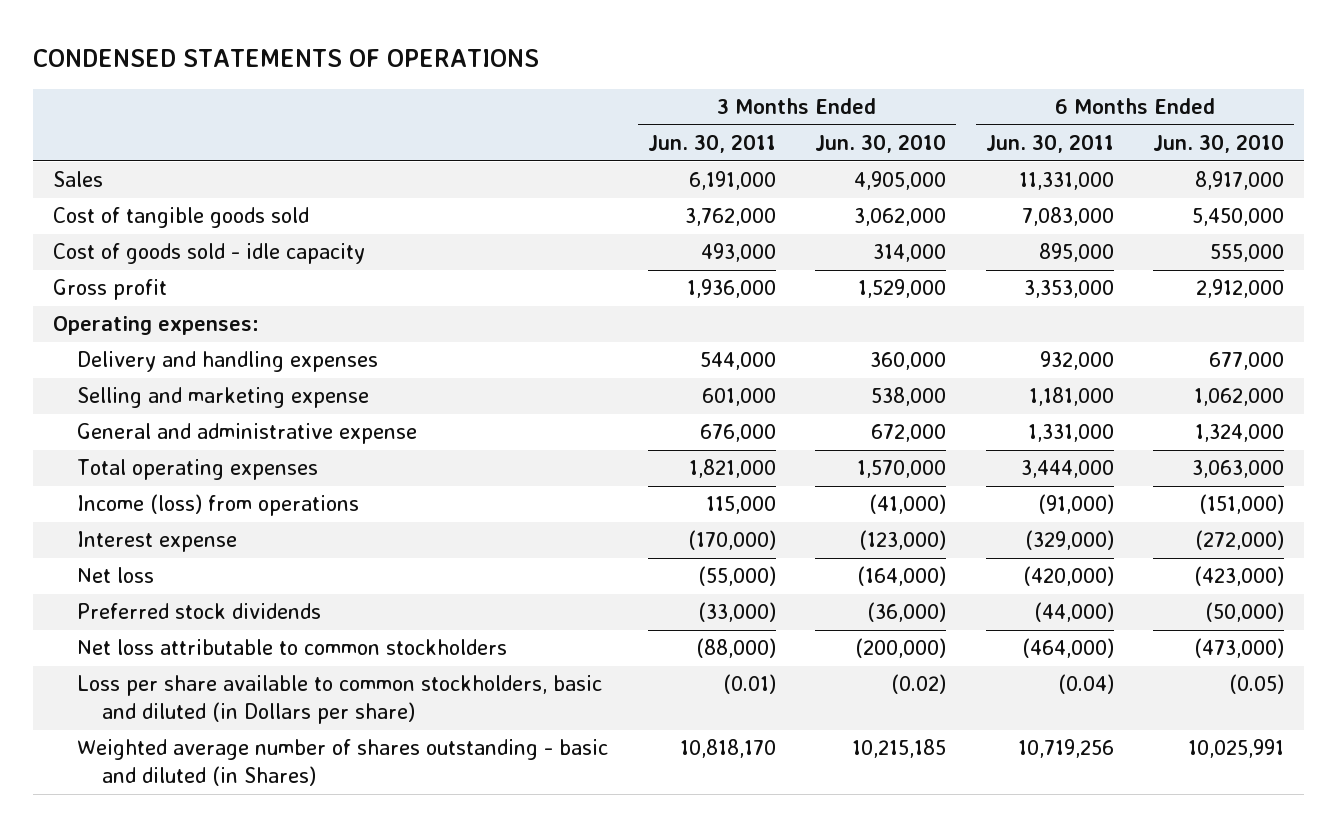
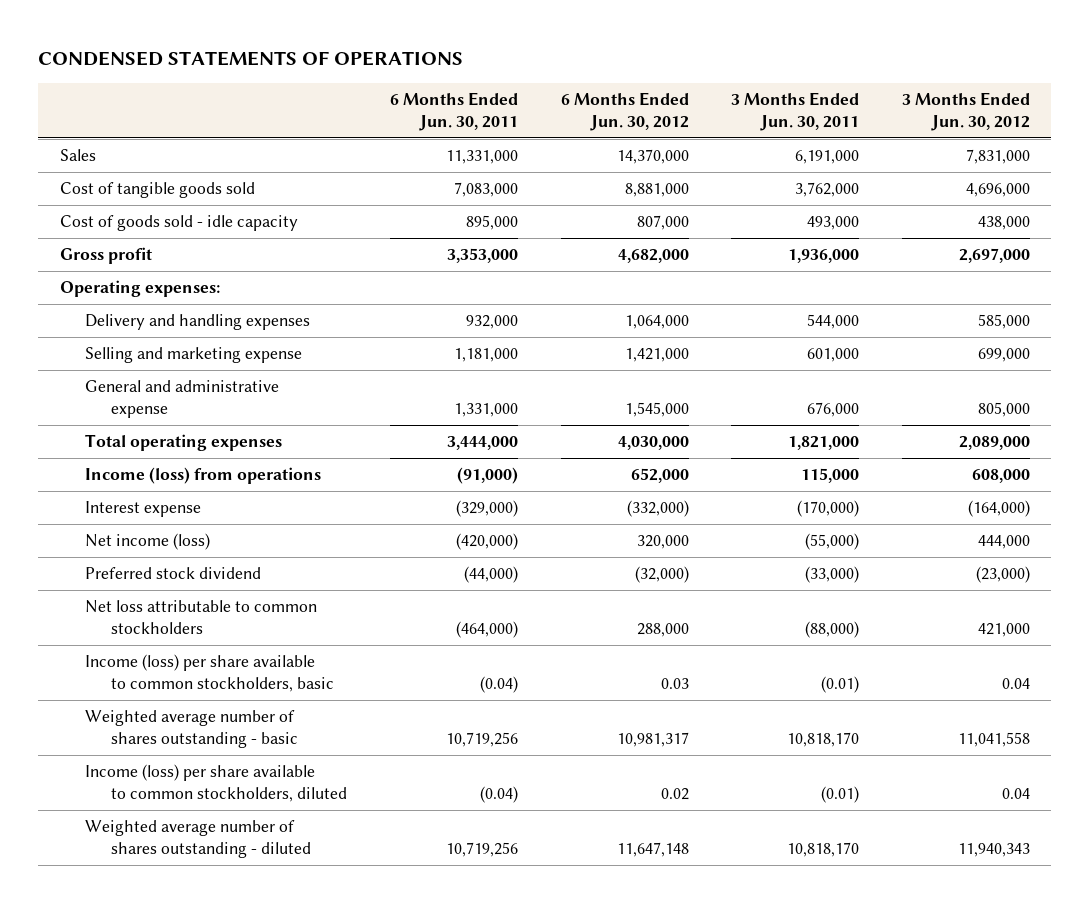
- | 3 Months Ended Jun. 30, 2011 | 3 Months Ended Jun. 30, 2010 | 6 Months Ended Jun. 30, 2011 | 6 Months Ended Jun. 30, 2010
+ | 6 Months Ended Jun. 30, 2011 | 6 Months Ended Jun. 30, 2012 | 3 Months Ended Jun. 30, 2011 | 3 Months Ended Jun. 30, 2012
- Net loss | (55,000) | (164,000) | (420,000) | (423,000)
- Preferred stock dividends | (33,000) | (36,000) | (44,000) | (50,000)
+ Net income (loss) | (420,000) | 320,000 | (55,000) | 444,000
+ Preferred stock dividend | (44,000) | (32,000) | (33,000) | (23,000)
- Loss per share available to common stockholders, basic and diluted (in Dollars per share) | (0.01) | (0.02) | (0.04) | (0.05)
- Weighted average number of shares outstanding - basic and diluted (in Shares) | 10,818,170 | 10,215,185 | 10,719,256 | 10,025,991
+ Income (loss) per share available to common stockholders, basic | (0.04) | 0.03 | (0.01) | 0.04
+ Weighted average number of shares outstanding - basic | 10,719,256 | 10,981,317 | 10,818,170 | 11,041,558
+ Income (loss) per share available to common stockholders, diluted | (0.04) | 0.02 | (0.01) | 0.04
+ Weighted average number of shares outstanding - diluted | 10,719,256 | 11,647,148 | 10,818,170 | 11,940,343

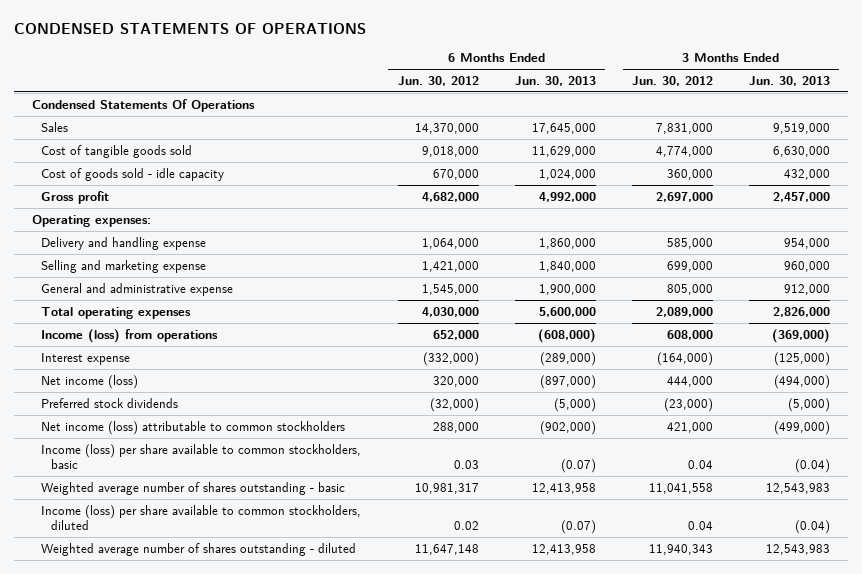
- | 6 Months Ended Jun. 30, 2011 | 6 Months Ended Jun. 30, 2012 | 3 Months Ended Jun. 30, 2011 | 3 Months Ended Jun. 30, 2012
+ | 6 Months Ended Jun. 30, 2012 | 6 Months Ended Jun. 30, 2013 | 3 Months Ended Jun. 30, 2012 | 3 Months Ended Jun. 30, 2013
+ Condensed Statements Of Operations
- Cost of tangible goods sold | 7,083,000 | 8,881,000 | 3,762,000 | 4,696,000
- Cost of goods sold - idle capacity | 895,000 | 807,000 | 493,000 | 438,000
+ Cost of tangible goods sold | 9,018,000 | 11,629,000 | 4,774,000 | 6,630,000
+ Cost of goods sold - idle capacity | 670,000 | 1,024,000 | 360,000 | 432,000
- Delivery and handling expenses | 932,000 | 1,064,000 | 544,000 | 585,000
+ Delivery and handling expense | 1,064,000 | 1,860,000 | 585,000 | 954,000
- Preferred stock dividend | (44,000) | (32,000) | (33,000) | (23,000)
- Net loss attributable to common stockholders | (464,000) | 288,000 | (88,000) | 421,000
+ Preferred stock dividends | (32,000) | (5,000) | (23,000) | (5,000)
+ Net income (loss) attributable to common stockholders | 288,000 | (902,000) | 421,000 | (499,000)

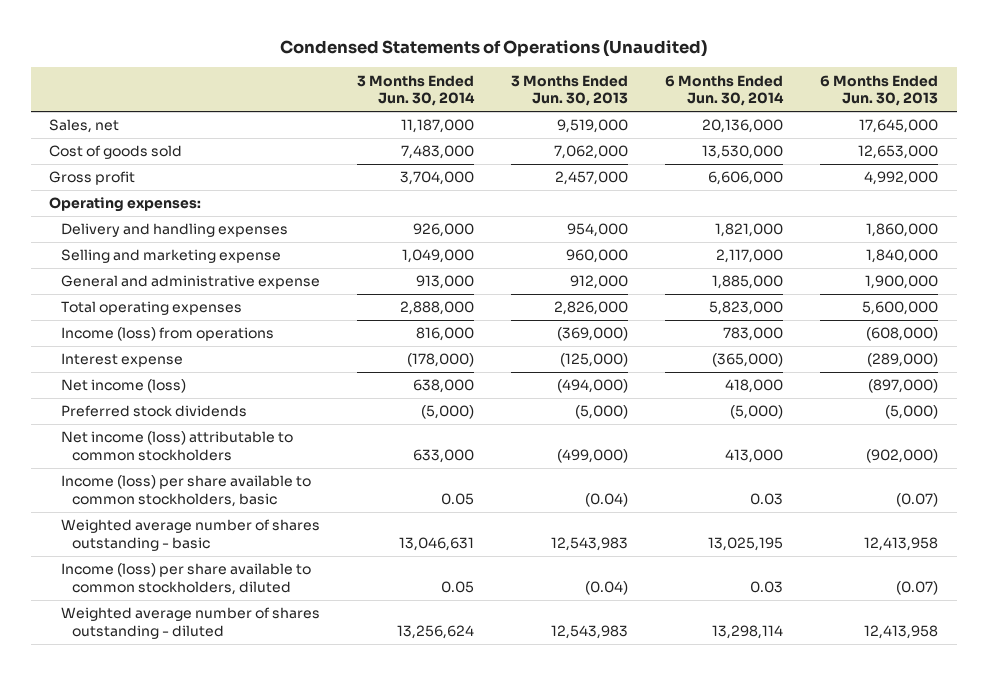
- CONDENSED STATEMENTS OF OPERATIONS
+ Condensed Statements of Operations (Unaudited)
- | 6 Months Ended Jun. 30, 2012 | 6 Months Ended Jun. 30, 2013 | 3 Months Ended Jun. 30, 2012 | 3 Months Ended Jun. 30, 2013
+ | 3 Months Ended Jun. 30, 2014 | 3 Months Ended Jun. 30, 2013 | 6 Months Ended Jun. 30, 2014 | 6 Months Ended Jun. 30, 2013
- Condensed Statements Of Operations
- Sales | 14,370,000 | 17,645,000 | 7,831,000 | 9,519,000
- Cost of tangible goods sold | 9,018,000 | 11,629,000 | 4,774,000 | 6,630,000
- Cost of goods sold - idle capacity | 670,000 | 1,024,000 | 360,000 | 432,000
+ Sales, net | 11,187,000 | 9,519,000 | 20,136,000 | 17,645,000
+ Cost of goods sold | 7,483,000 | 7,062,000 | 13,530,000 | 12,653,000
- Delivery and handling expense | 1,064,000 | 1,860,000 | 585,000 | 954,000
+ Delivery and handling expenses | 926,000 | 954,000 | 1,821,000 | 1,860,000

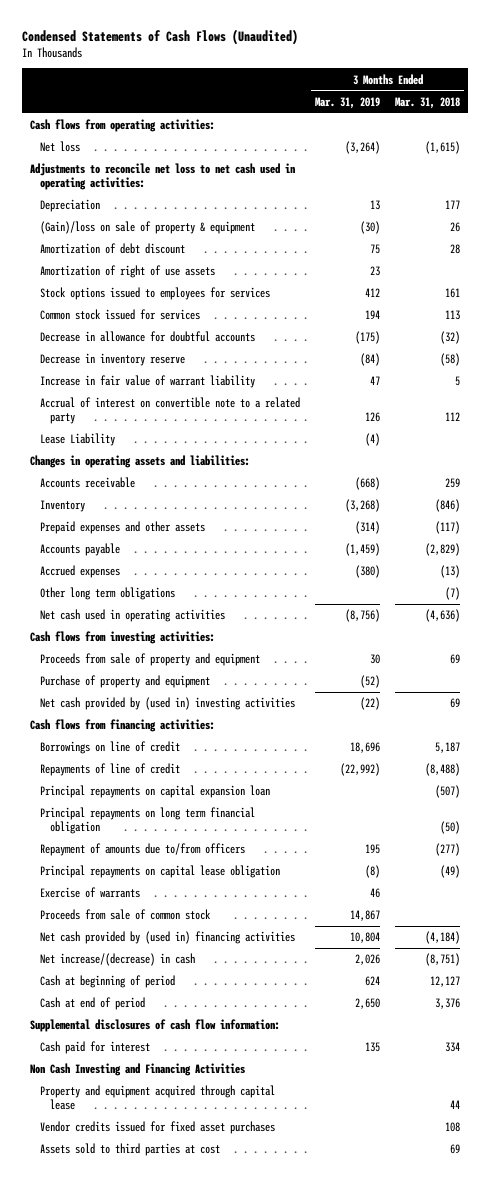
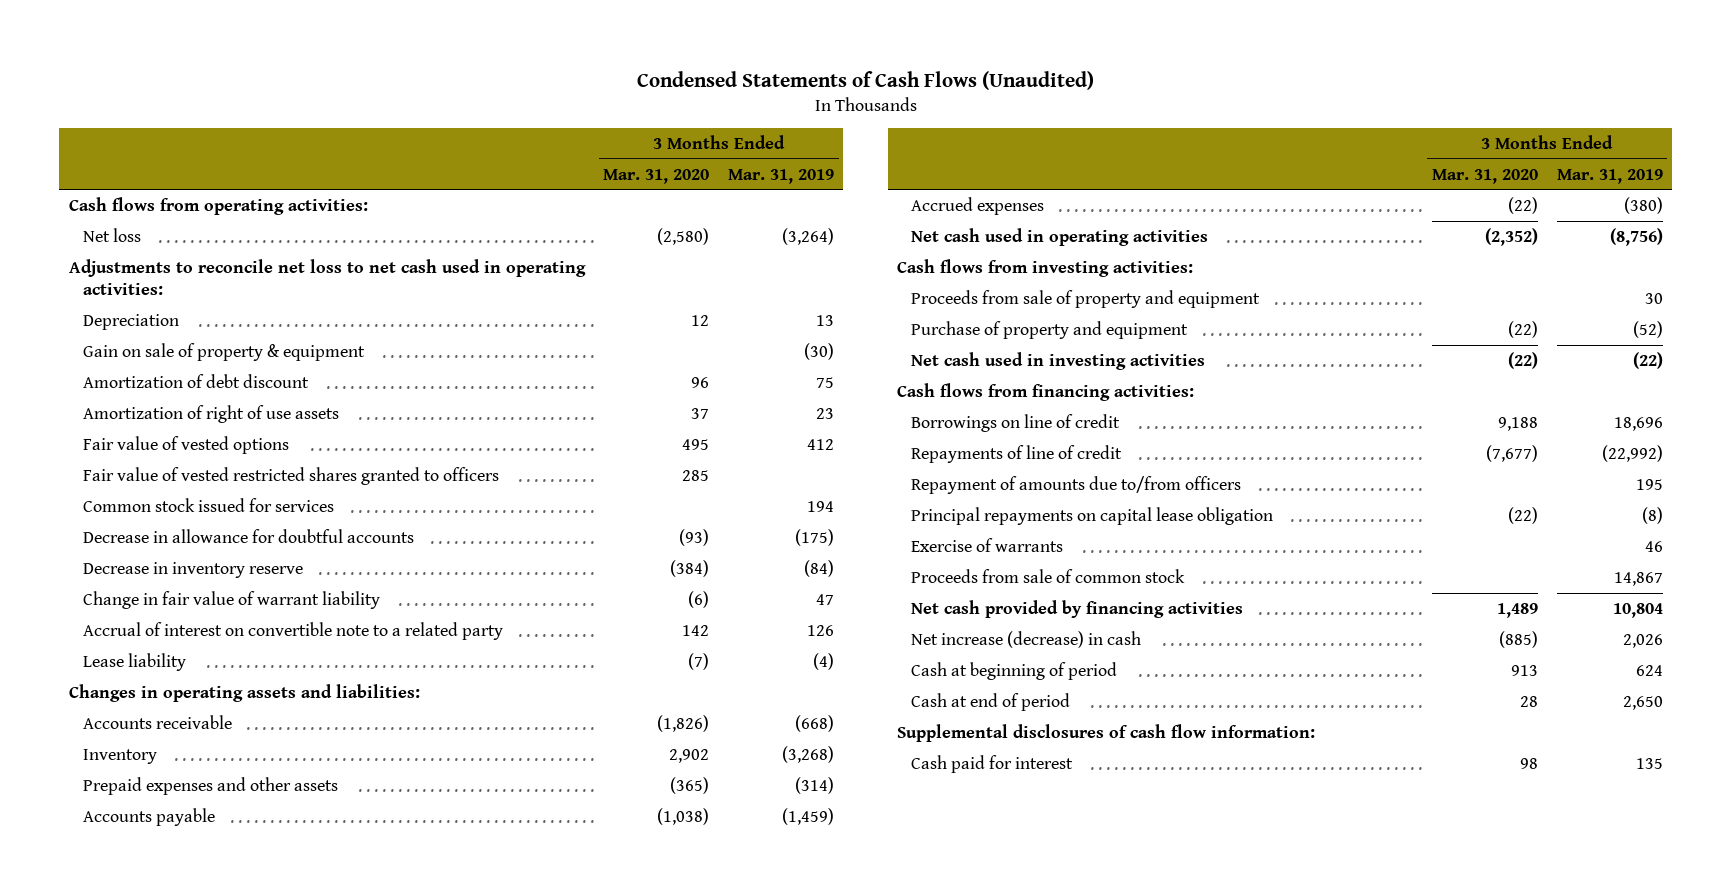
- | 3 Months Ended Mar. 31, 2019 | 3 Months Ended Mar. 31, 2018
+ | 3 Months Ended Mar. 31, 2020 | 3 Months Ended Mar. 31, 2019
- (Gain)/loss on sale of property & equipment | (30) | 26
+ Gain on sale of property & equipment | | (30)
- Stock options issued to employees for services | 412 | 161
+ Fair value of vested options | 495 | 412
+ Fair value of vested restricted shares granted to officers | 285 |
- Increase in fair value of warrant liability | 47 | 5
+ Change in fair value of warrant liability | (6) | 47
- Lease Liability | (4) |
+ Lease liability | (7) | (4)
- Other long term obligations | | (7)
- Net cash provided by (used in) investing activities | (22) | 69
+ Net cash used in investing activities | (22) | (22)
- Principal repayments on capital expansion loan | | (507)
- Principal repayments on long term financial obligation | | (50)
- Net cash provided by (used in) financing activities | 10,804 | (4,184)
- Net increase/(decrease) in cash | 2,026 | (8,751)
+ Net cash provided by financing activities | 1,489 | 10,804
+ Net increase (decrease) in cash | (885) | 2,026
- Non Cash Investing and Financing Activities
- Property and equipment acquired through capital lease | | 44
- Vendor credits issued for fixed asset purchases | | 108
- Assets sold to third parties at cost | | 69

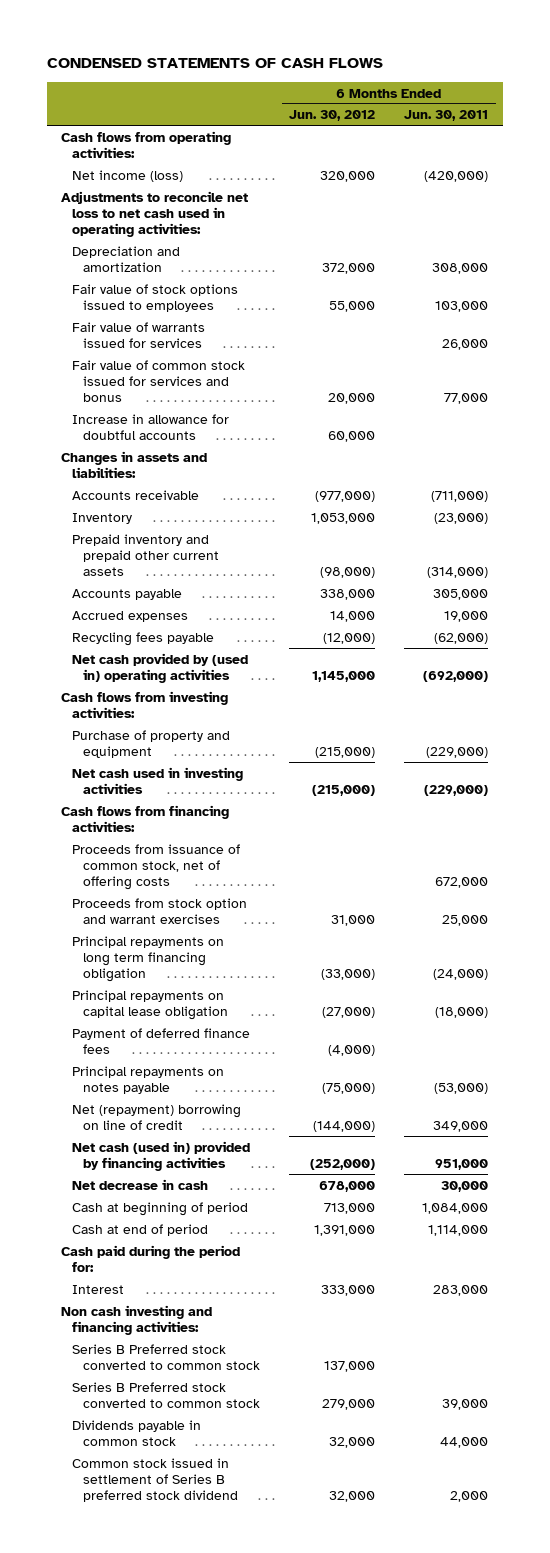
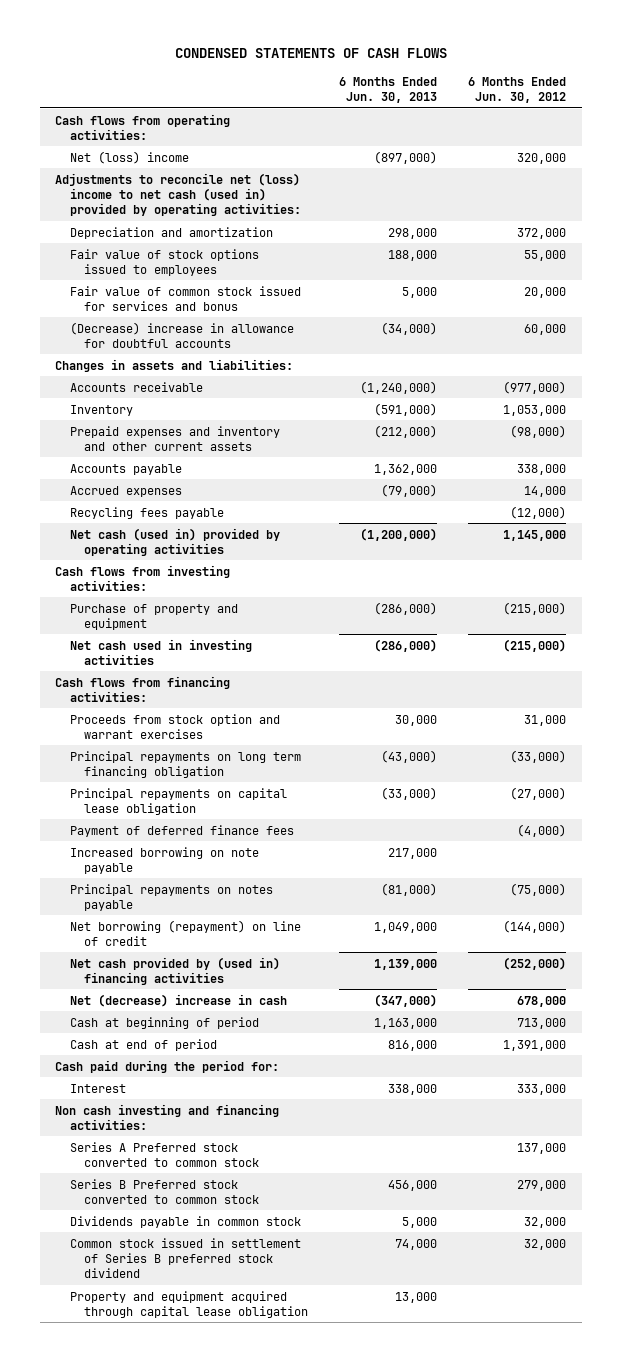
- | 6 Months Ended Jun. 30, 2012 | 6 Months Ended Jun. 30, 2011
+ | 6 Months Ended Jun. 30, 2013 | 6 Months Ended Jun. 30, 2012
- Net income (loss) | 320,000 | (420,000)
- Adjustments to reconcile net loss to net cash used in operating activities:
+ Net (loss) income | (897,000) | 320,000
+ Adjustments to reconcile net (loss) income to net cash (used in) provided by operating activities:
- Fair value of warrants issued for services | | 26,000
- Increase in allowance for doubtful accounts | 60,000 |
+ (Decrease) increase in allowance for doubtful accounts | (34,000) | 60,000
- Prepaid inventory and prepaid other current assets | (98,000) | (314,000)
+ Prepaid expenses and inventory and other current assets | (212,000) | (98,000)
- Net cash provided by (used in) operating activities | 1,145,000 | (692,000)
+ Net cash (used in) provided by operating activities | (1,200,000) | 1,145,000
- Proceeds from issuance of common stock, net of offering costs | | 672,000
+ Increased borrowing on note payable | 217,000 |
- Net (repayment) borrowing on line of credit | (144,000) | 349,000
- Net cash (used in) provided by financing activities | (252,000) | 951,000
- Net decrease in cash | 678,000 | 30,000
+ Net borrowing (repayment) on line of credit | 1,049,000 | (144,000)
+ Net cash provided by (used in) financing activities | 1,139,000 | (252,000)
+ Net (decrease) increase in cash | (347,000) | 678,000
- Series B Preferred stock converted to common stock | 137,000 |
+ Series A Preferred stock converted to common stock | | 137,000
+ Property and equipment acquired through capital lease obligation | 13,000 |

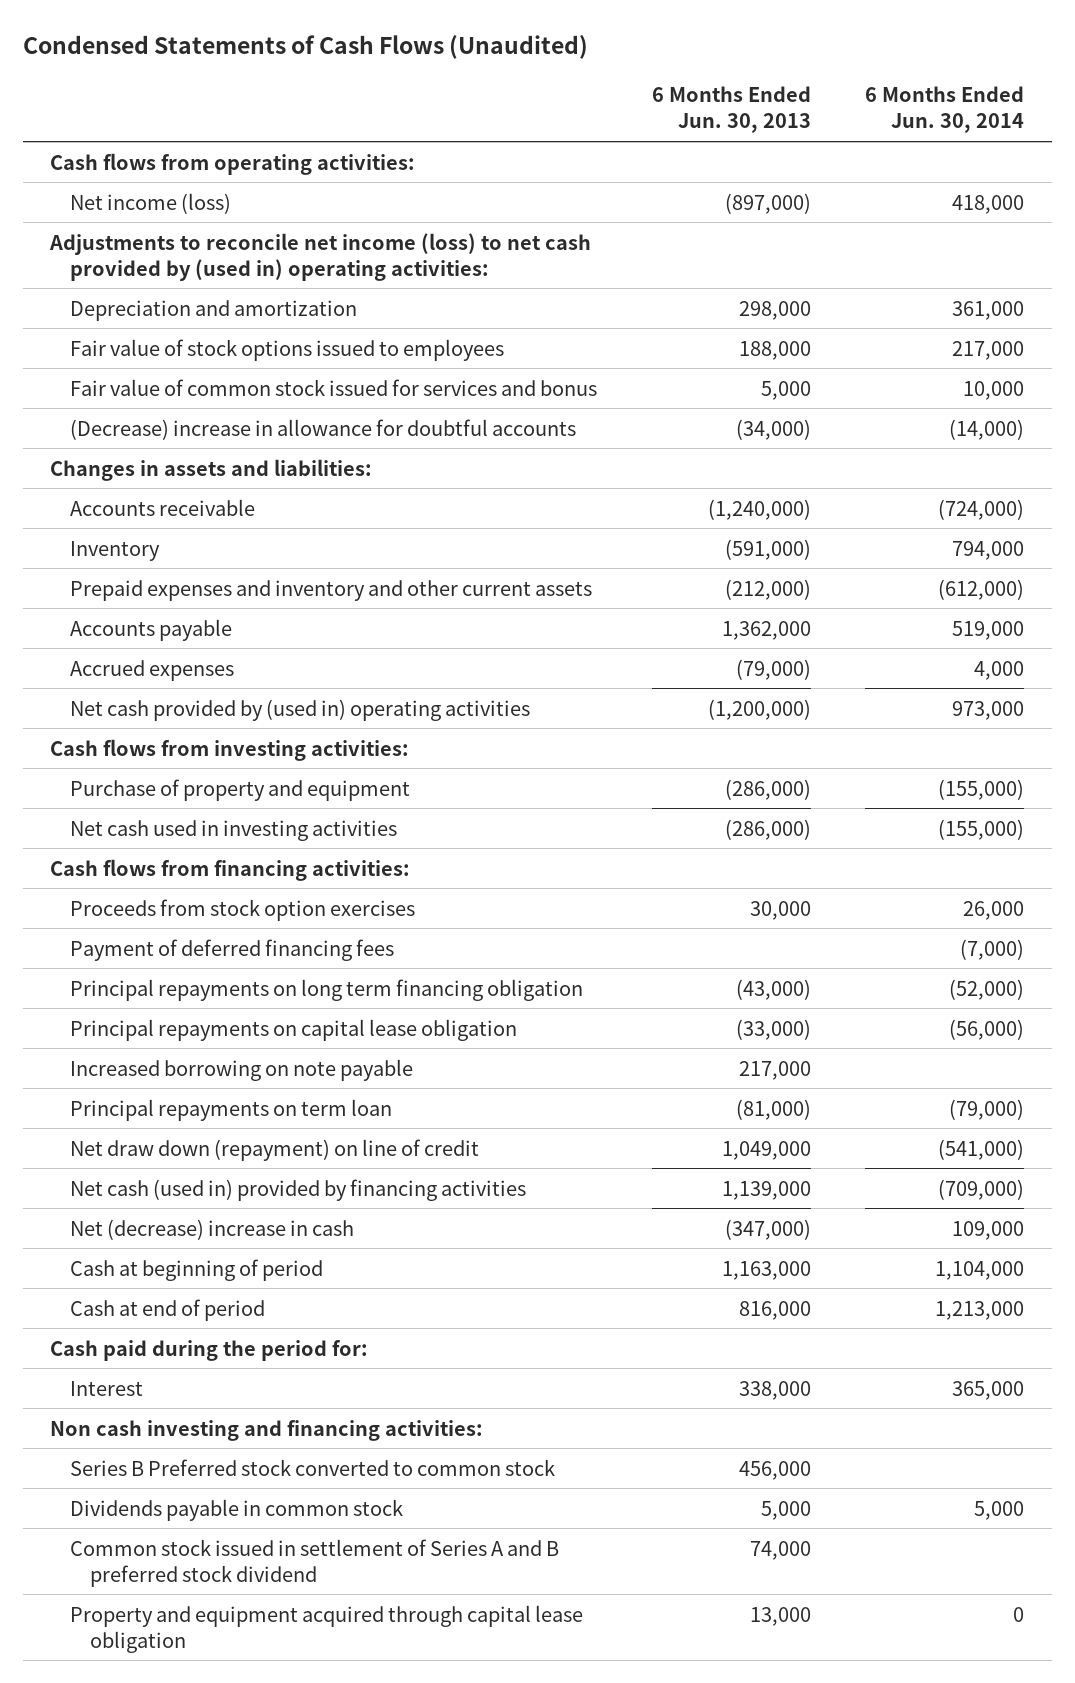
- CONDENSED STATEMENTS OF CASH FLOWS
+ Condensed Statements of Cash Flows (Unaudited)
- | 6 Months Ended Jun. 30, 2013 | 6 Months Ended Jun. 30, 2012
+ | 6 Months Ended Jun. 30, 2013 | 6 Months Ended Jun. 30, 2014
- Net (loss) income | (897,000) | 320,000
- Adjustments to reconcile net (loss) income to net cash (used in) provided by operating activities:
+ Net income (loss) | (897,000) | 418,000
+ Adjustments to reconcile net income (loss) to net cash provided by (used in) operating activities:
- Recycling fees payable | | (12,000)
- Net cash (used in) provided by operating activities | (1,200,000) | 1,145,000
+ Net cash provided by (used in) operating activities | (1,200,000) | 973,000
- Proceeds from stock option and warrant exercises | 30,000 | 31,000
+ Proceeds from stock option exercises | 30,000 | 26,000
+ Payment of deferred financing fees | | (7,000)
- Payment of deferred finance fees | | (4,000)
- Principal repayments on notes payable | (81,000) | (75,000)
- Net borrowing (repayment) on line of credit | 1,049,000 | (144,000)
- Net cash provided by (used in) financing activities | 1,139,000 | (252,000)
+ Principal repayments on term loan | (81,000) | (79,000)
+ Net draw down (repayment) on line of credit | 1,049,000 | (541,000)
+ Net cash (used in) provided by financing activities | 1,139,000 | (709,000)
- Series A Preferred stock converted to common stock | | 137,000
- Common stock issued in settlement of Series B preferred stock dividend | 74,000 | 32,000
+ Common stock issued in settlement of Series A and B preferred stock dividend | 74,000 |

